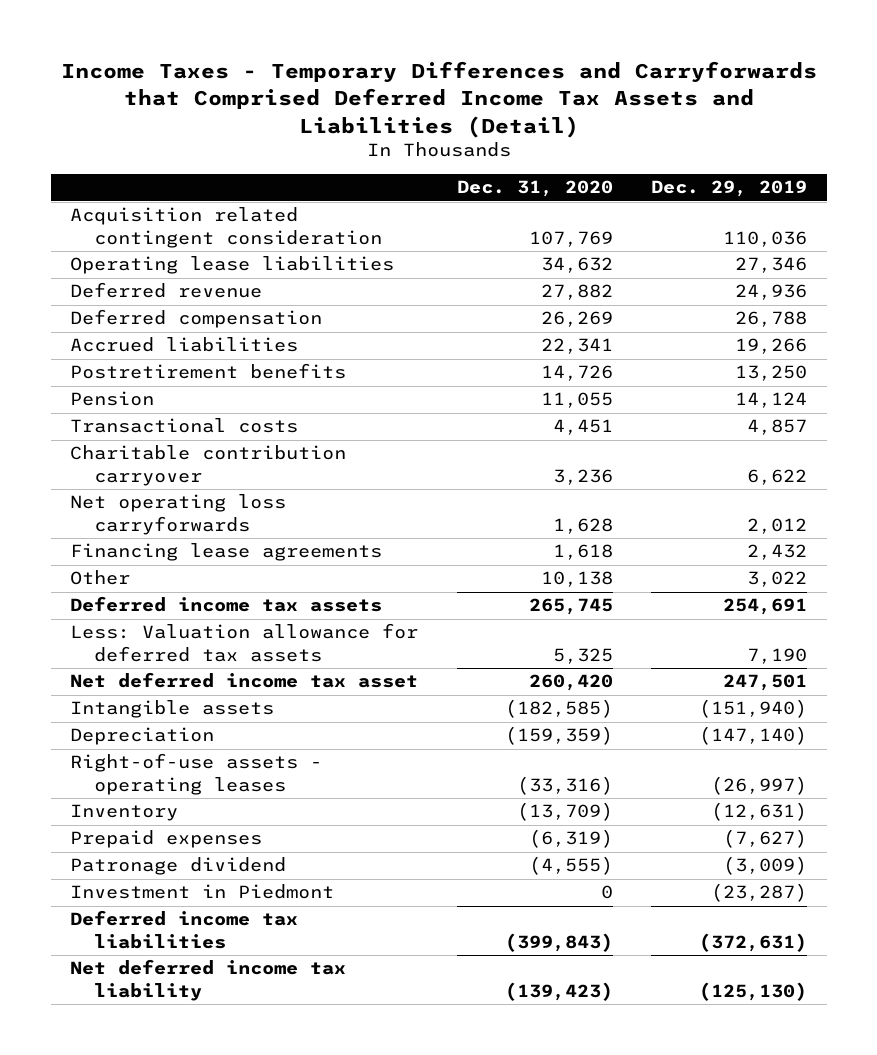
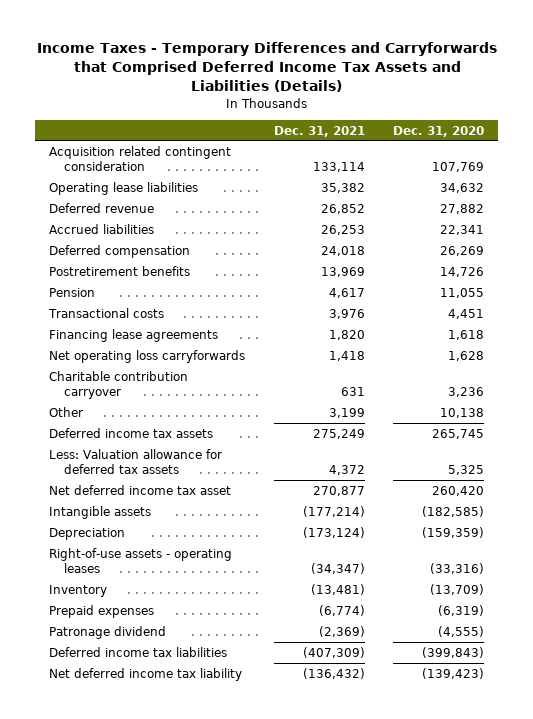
- Income Taxes - Temporary Differences and Carryforwards that Comprised Deferred Income Tax Assets and Liabilities (Detail)
+ Income Taxes - Temporary Differences and Carryforwards that Comprised Deferred Income Tax Assets and Liabilities (Details)
- | Dec. 31, 2020 | Dec. 29, 2019
+ | Dec. 31, 2021 | Dec. 31, 2020
moved down: Deferred compensation | 24,018 | 26,269
moved down: Net operating loss carryforwards | 1,418 | 1,628
moved down: Charitable contribution carryover | 631 | 3,236
- Investment in Piedmont | 0 | (23,287)

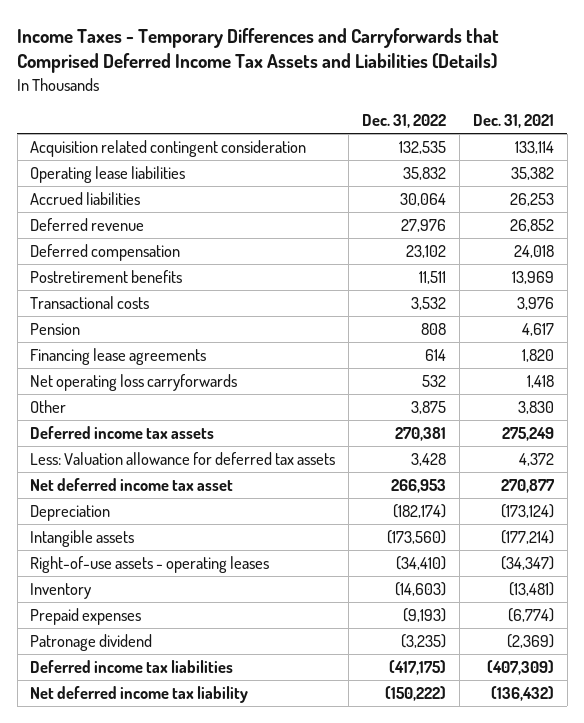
- | Dec. 31, 2021 | Dec. 31, 2020
+ | Dec. 31, 2022 | Dec. 31, 2021
moved down: Deferred revenue | 27,976 | 26,852
moved down: Pension | 808 | 4,617
- Charitable contribution carryover | 631 | 3,236
- Other | 3,199 | 10,138
+ Other | 3,875 | 3,830
moved down: Intangible assets | (173,560) | (177,214)

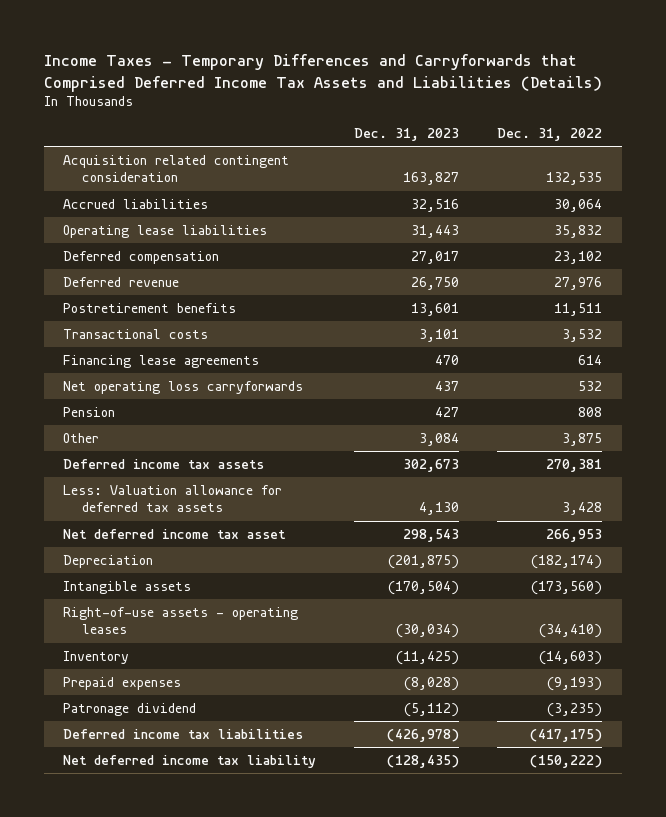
- | Dec. 31, 2022 | Dec. 31, 2021
+ | Dec. 31, 2023 | Dec. 31, 2022
moved down: Operating lease liabilities | 31,443 | 35,832
moved down: Deferred revenue | 26,750 | 27,976
moved down: Pension | 427 | 808

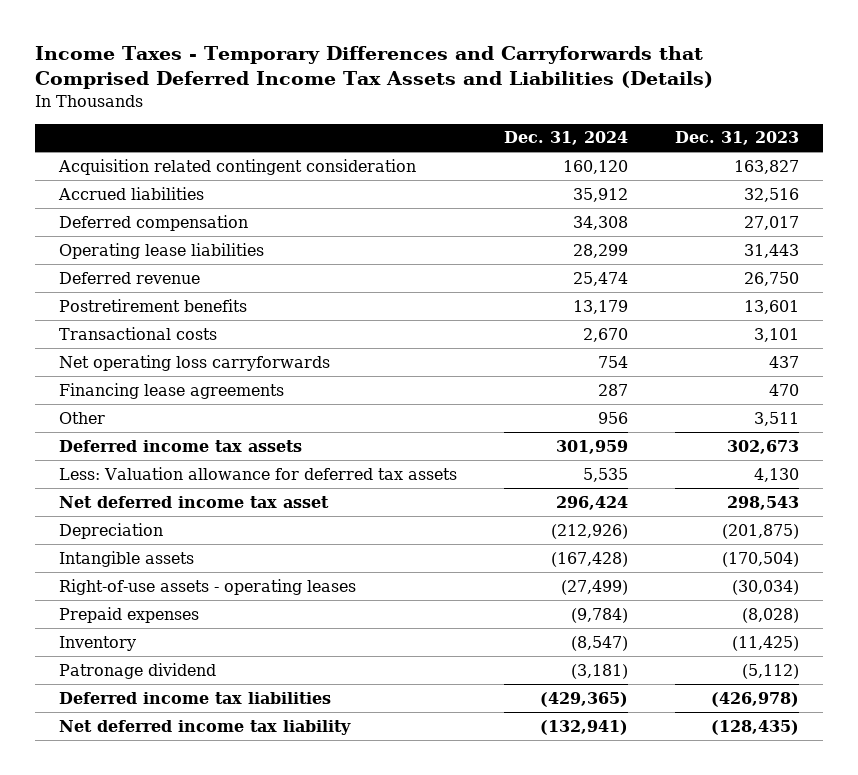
- | Dec. 31, 2023 | Dec. 31, 2022
+ | Dec. 31, 2024 | Dec. 31, 2023
moved down: Operating lease liabilities | 28,299 | 31,443
- Pension | 427 | 808
- Other | 3,084 | 3,875
moved down: Financing lease agreements | 287 | 470
+ Other | 956 | 3,511
moved down: Inventory | (8,547) | (11,425)

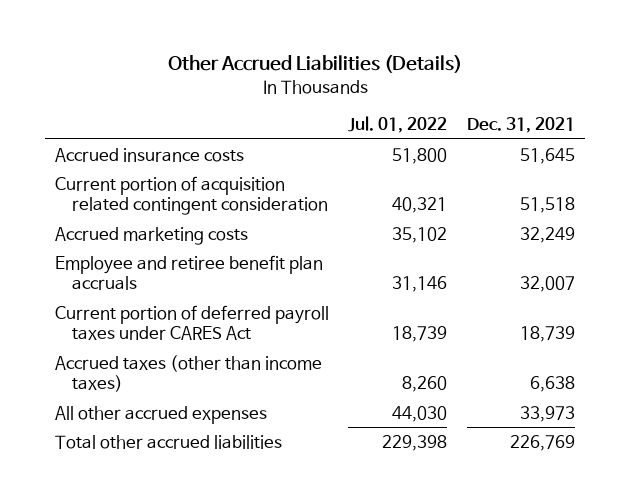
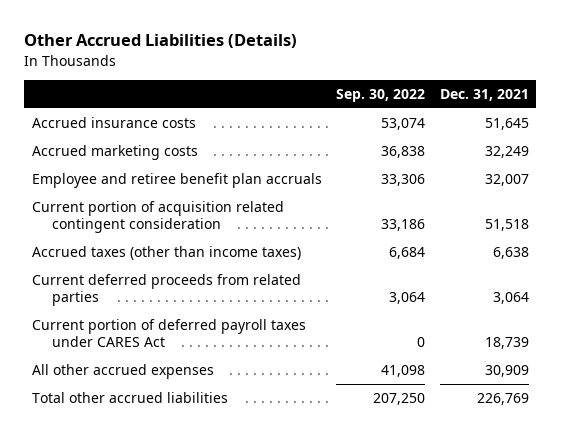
- | Jul. 01, 2022 | Dec. 31, 2021
+ | Sep. 30, 2022 | Dec. 31, 2021
moved down: Current portion of acquisition related contingent consideration | 33,186 | 51,518
- All other accrued expenses | 44,030 | 33,973
+ Current deferred proceeds from related parties | 3,064 | 3,064
moved down: Current portion of deferred payroll taxes under CARES Act | 0 | 18,739
+ All other accrued expenses | 41,098 | 30,909

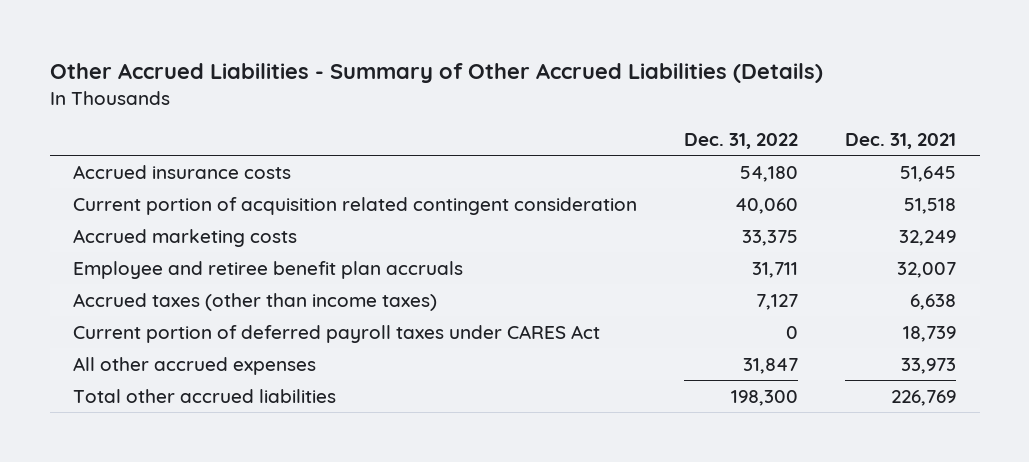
- Other Accrued Liabilities (Details)
+ Other Accrued Liabilities - Summary of Other Accrued Liabilities (Details)
- | Sep. 30, 2022 | Dec. 31, 2021
+ | Dec. 31, 2022 | Dec. 31, 2021
moved up: Current portion of acquisition related contingent consideration | 40,060 | 51,518
- Current deferred proceeds from related parties | 3,064 | 3,064
- All other accrued expenses | 41,098 | 30,909
+ All other accrued expenses | 31,847 | 33,973

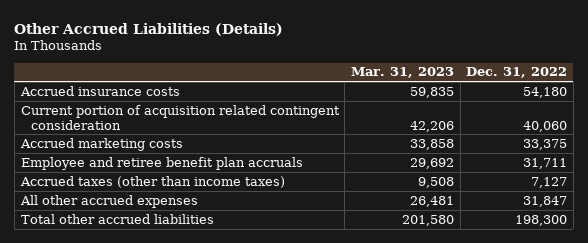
- Other Accrued Liabilities - Summary of Other Accrued Liabilities (Details)
+ Other Accrued Liabilities (Details)
- | Dec. 31, 2022 | Dec. 31, 2021
+ | Mar. 31, 2023 | Dec. 31, 2022
- Current portion of deferred payroll taxes under CARES Act | 0 | 18,739

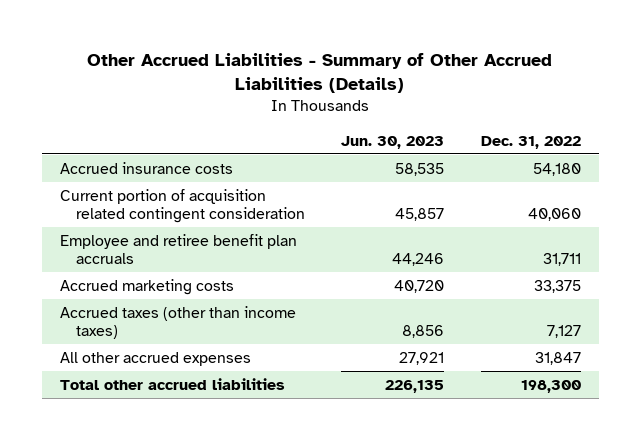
- Other Accrued Liabilities (Details)
+ Other Accrued Liabilities - Summary of Other Accrued Liabilities (Details)
- | Mar. 31, 2023 | Dec. 31, 2022
+ | Jun. 30, 2023 | Dec. 31, 2022
moved down: Accrued marketing costs | 40,720 | 33,375

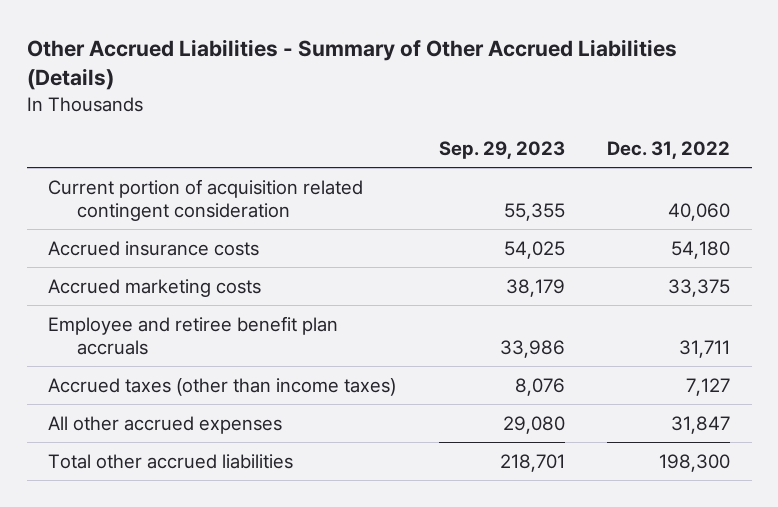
- | Jun. 30, 2023 | Dec. 31, 2022
+ | Sep. 29, 2023 | Dec. 31, 2022
moved down: Accrued insurance costs | 54,025 | 54,180
moved down: Employee and retiree benefit plan accruals | 33,986 | 31,711

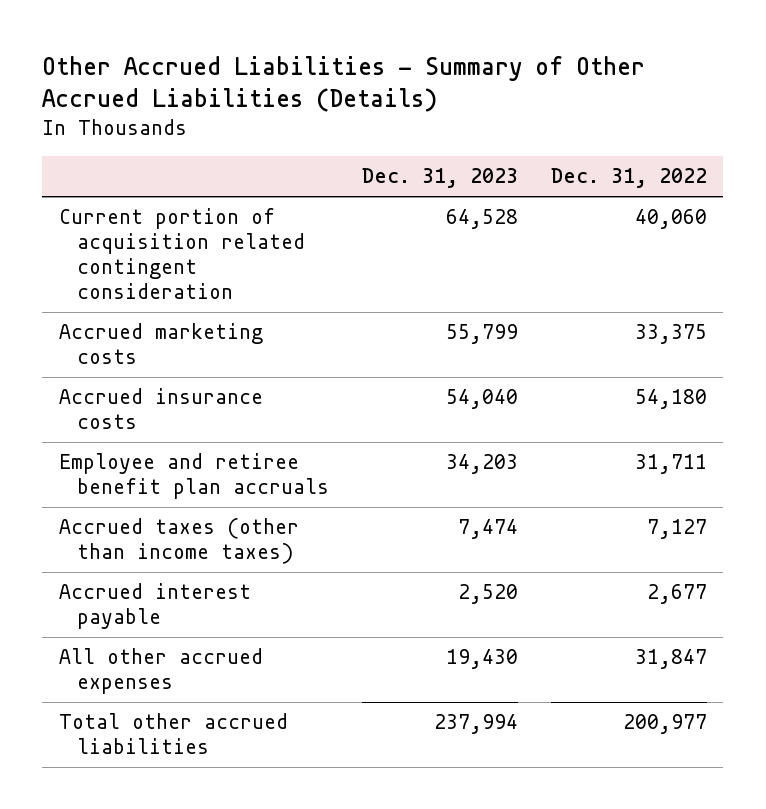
- | Sep. 29, 2023 | Dec. 31, 2022
+ | Dec. 31, 2023 | Dec. 31, 2022
moved down: Accrued insurance costs | 54,040 | 54,180
+ Accrued interest payable | 2,520 | 2,677
- Total other accrued liabilities | 218,701 | 198,300
+ Total other accrued liabilities | 237,994 | 200,977

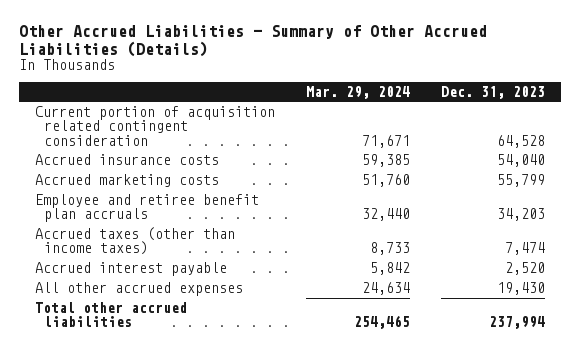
- | Dec. 31, 2023 | Dec. 31, 2022
+ | Mar. 29, 2024 | Dec. 31, 2023
moved down: Accrued marketing costs | 51,760 | 55,799

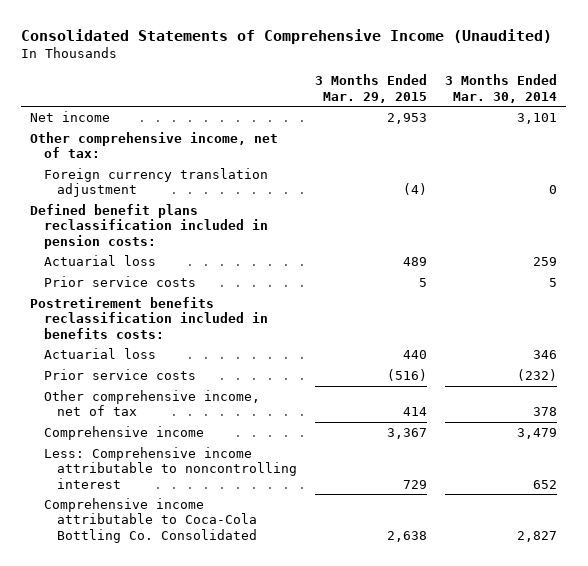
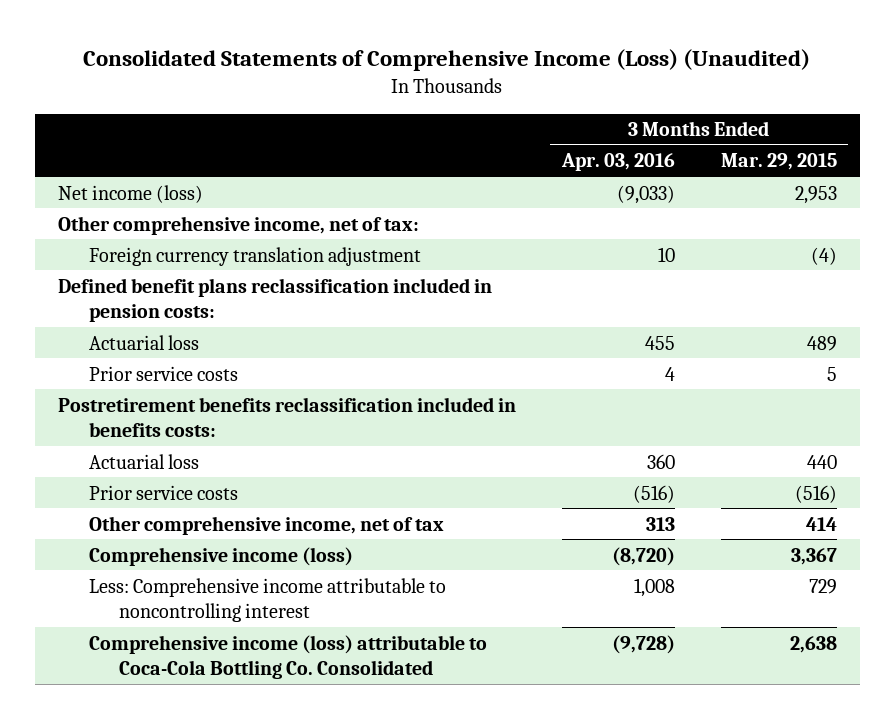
- Consolidated Statements of Comprehensive Income (Unaudited)
+ Consolidated Statements of Comprehensive Income (Loss) (Unaudited)
- | 3 Months Ended Mar. 29, 2015 | 3 Months Ended Mar. 30, 2014
+ | 3 Months Ended Apr. 03, 2016 | 3 Months Ended Mar. 29, 2015
- Net income | 2,953 | 3,101
+ Net income (loss) | (9,033) | 2,953
- Comprehensive income | 3,367 | 3,479
+ Comprehensive income (loss) | (8,720) | 3,367
- Comprehensive income attributable to Coca-Cola Bottling Co. Consolidated | 2,638 | 2,827
+ Comprehensive income (loss) attributable to Coca-Cola Bottling Co. Consolidated | (9,728) | 2,638

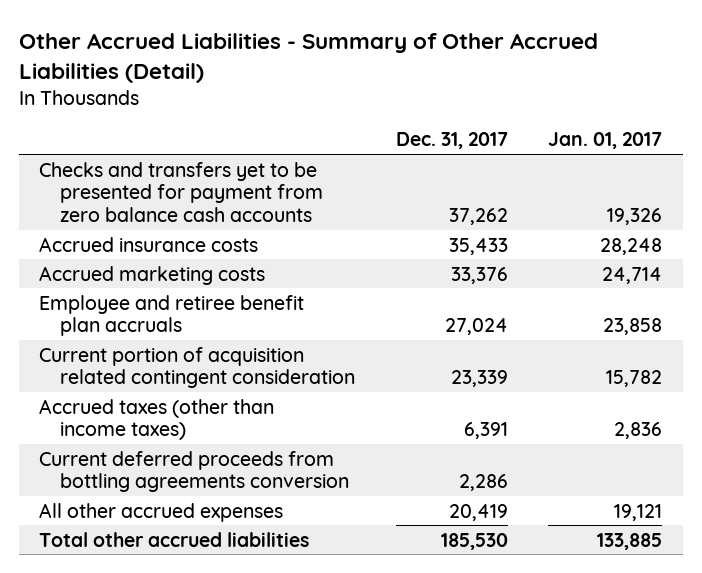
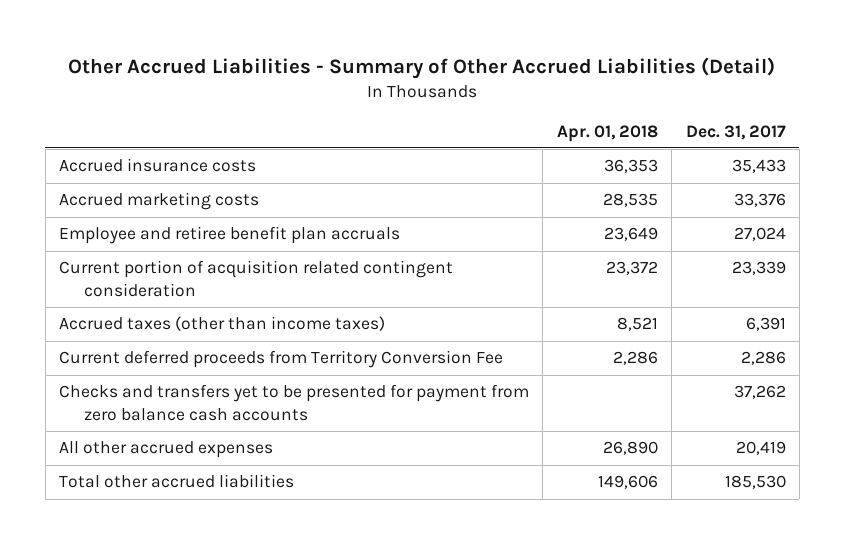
- | Dec. 31, 2017 | Jan. 01, 2017
+ | Apr. 01, 2018 | Dec. 31, 2017
- Current deferred proceeds from bottling agreements conversion | 2,286 |
+ Current deferred proceeds from Territory Conversion Fee | 2,286 | 2,286
moved down: Checks and transfers yet to be presented for payment from zero balance cash accounts | | 37,262

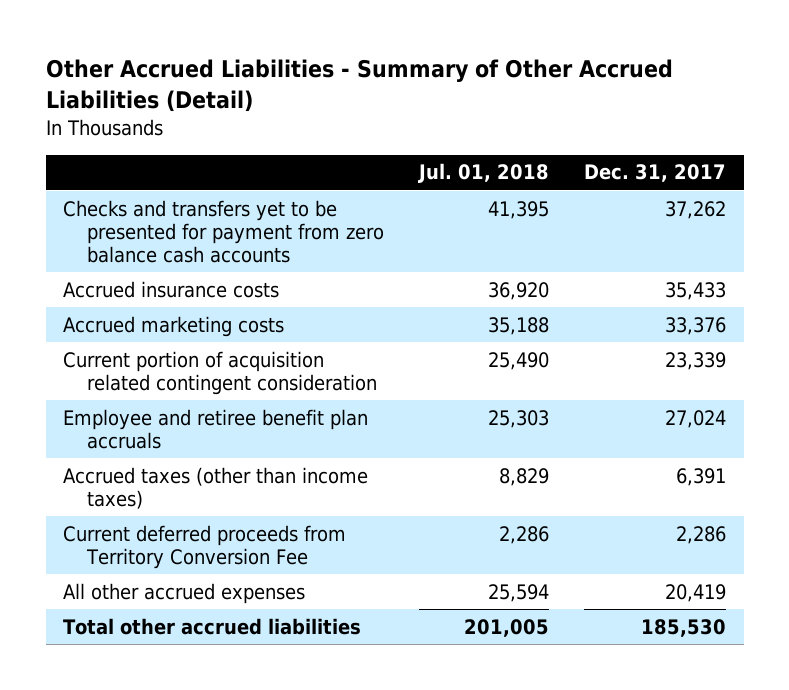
- | Apr. 01, 2018 | Dec. 31, 2017
+ | Jul. 01, 2018 | Dec. 31, 2017
moved up: Checks and transfers yet to be presented for payment from zero balance cash accounts | 41,395 | 37,262
moved down: Employee and retiree benefit plan accruals | 25,303 | 27,024

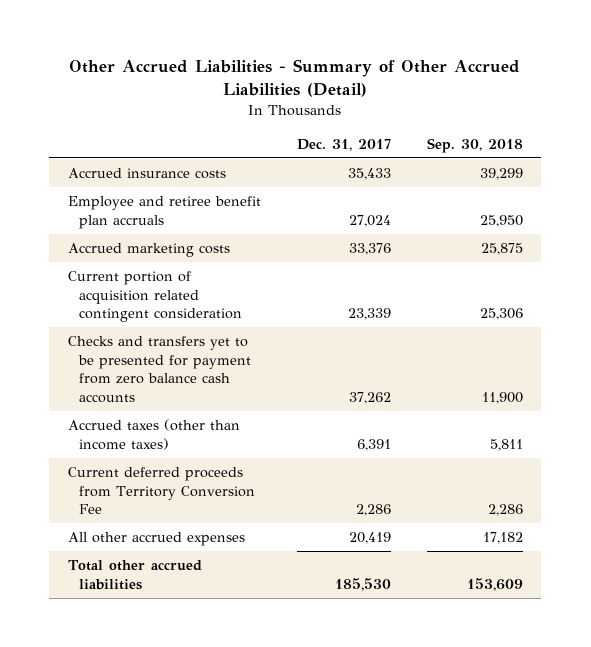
- | Jul. 01, 2018 | Dec. 31, 2017
+ | Dec. 31, 2017 | Sep. 30, 2018
moved up: Employee and retiree benefit plan accruals | 27,024 | 25,950
moved down: Checks and transfers yet to be presented for payment from zero balance cash accounts | 37,262 | 11,900

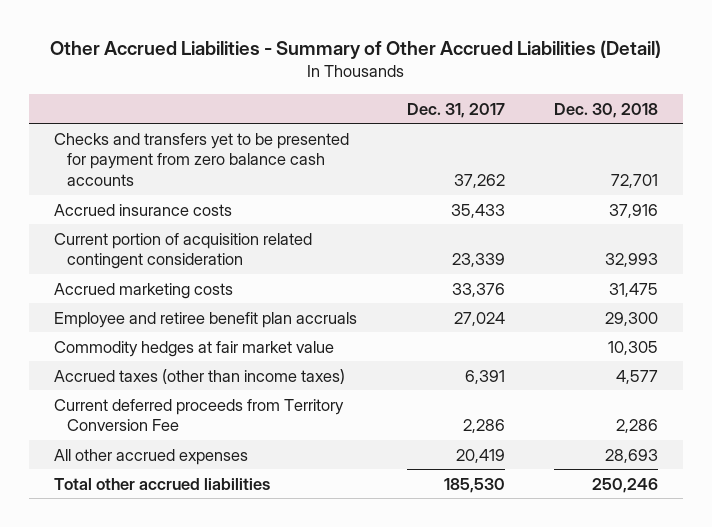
- | Dec. 31, 2017 | Sep. 30, 2018
+ | Dec. 31, 2017 | Dec. 30, 2018
moved up: Checks and transfers yet to be presented for payment from zero balance cash accounts | 37,262 | 72,701
moved down: Accrued marketing costs | 33,376 | 31,475
moved down: Employee and retiree benefit plan accruals | 27,024 | 29,300
+ Commodity hedges at fair market value | | 10,305

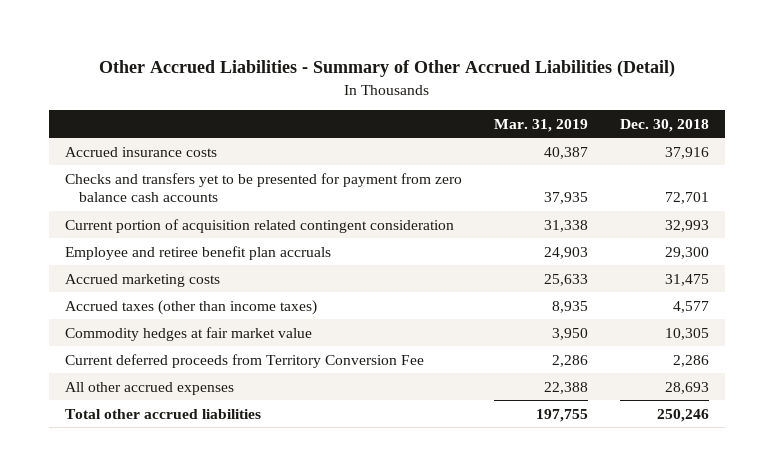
- | Dec. 31, 2017 | Dec. 30, 2018
+ | Mar. 31, 2019 | Dec. 30, 2018
moved down: Checks and transfers yet to be presented for payment from zero balance cash accounts | 37,935 | 72,701
moved down: Accrued marketing costs | 25,633 | 31,475
moved down: Commodity hedges at fair market value | 3,950 | 10,305

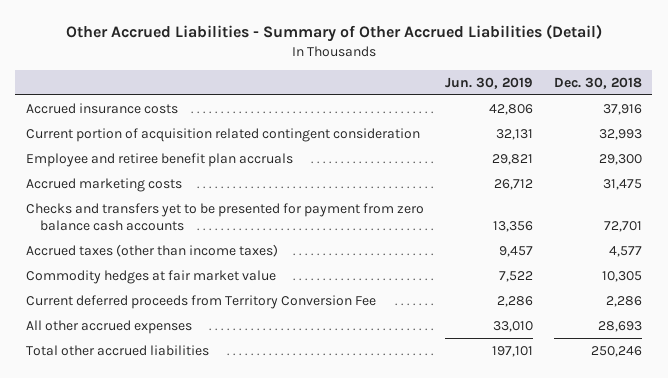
- | Mar. 31, 2019 | Dec. 30, 2018
+ | Jun. 30, 2019 | Dec. 30, 2018
moved down: Checks and transfers yet to be presented for payment from zero balance cash accounts | 13,356 | 72,701

